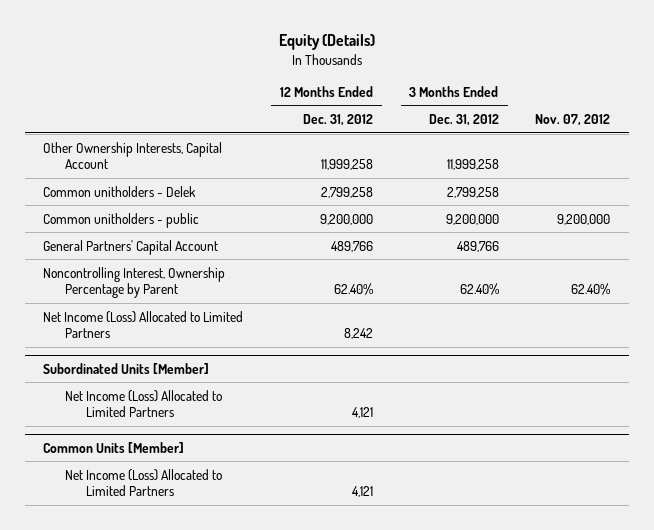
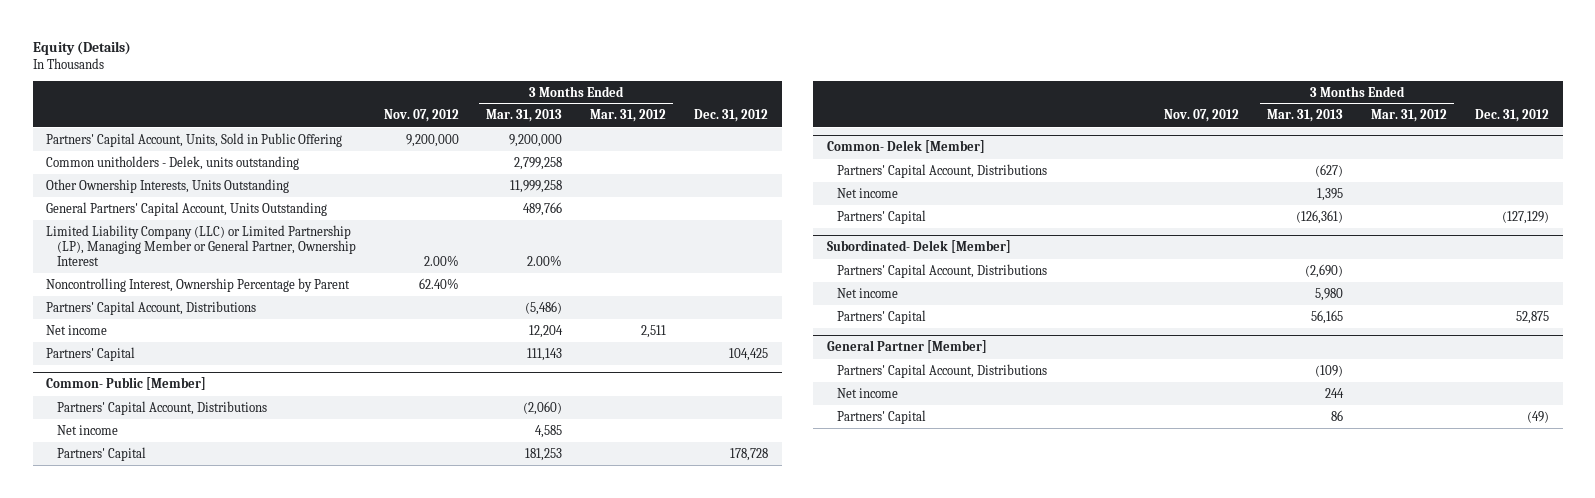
- | 12 Months Ended Dec. 31, 2012 | 3 Months Ended Dec. 31, 2012 | Nov. 07, 2012
+ | Nov. 07, 2012 | 3 Months Ended Mar. 31, 2013 | 3 Months Ended Mar. 31, 2012 | Dec. 31, 2012
- Other Ownership Interests, Capital Account | 11,999,258 | 11,999,258 |
- Common unitholders - Delek | 2,799,258 | 2,799,258 |
- Common unitholders - public | 9,200,000 | 9,200,000 | 9,200,000
- General Partners' Capital Account | 489,766 | 489,766 |
+ Partners' Capital Account, Units, Sold in Public Offering | 9,200,000 | 9,200,000 | |
+ Common unitholders - Delek, units outstanding | | 2,799,258 | |
+ Other Ownership Interests, Units Outstanding | | 11,999,258 | |
+ General Partners' Capital Account, Units Outstanding | | 489,766 | |
+ Limited Liability Company (LLC) or Limited Partnership (LP), Managing Member or General Partner, Ownership Interest | 2.00% | 2.00% | |
- Net Income (Loss) Allocated to Limited Partners | 8,242 | |
- Subordinated Units [Member]
- Net Income (Loss) Allocated to Limited Partners | 4,121 | |
- Common Units [Member]
- Net Income (Loss) Allocated to Limited Partners | 4,121 | |
+ Partners' Capital Account, Distributions | | (5,486) | |
+ Net income | | 12,204 | 2,511 |
+ Partners' Capital | | 111,143 | | 104,425
+ Common- Public [Member]
+ Partners' Capital Account, Distributions | | (2,060) | |
+ Net income | | 4,585 | |
+ Partners' Capital | | 181,253 | | 178,728
+ Common- Delek [Member]
+ Partners' Capital Account, Distributions | | (627) | |
+ Net income | | 1,395 | |
+ Partners' Capital | | (126,361) | | (127,129)
+ Subordinated- Delek [Member]
+ Partners' Capital Account, Distributions | | (2,690) | |
+ Net income | | 5,980 | |
+ Partners' Capital | | 56,165 | | 52,875
+ General Partner [Member]
+ Partners' Capital Account, Distributions | | (109) | |
+ Net income | | 244 | |
+ Partners' Capital | | 86 | | (49)

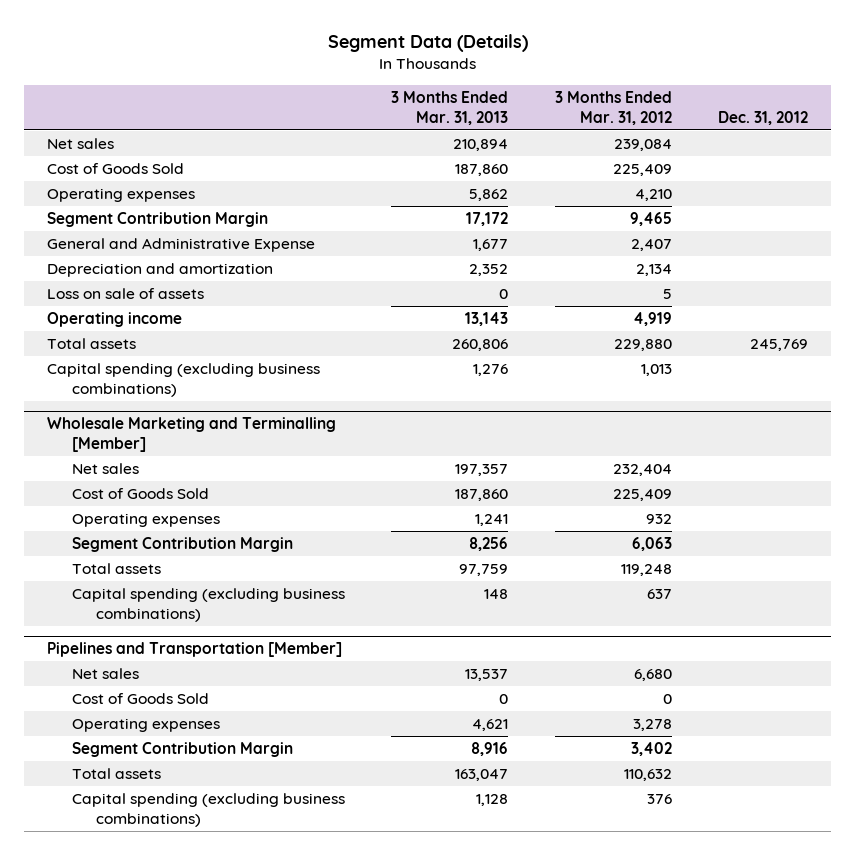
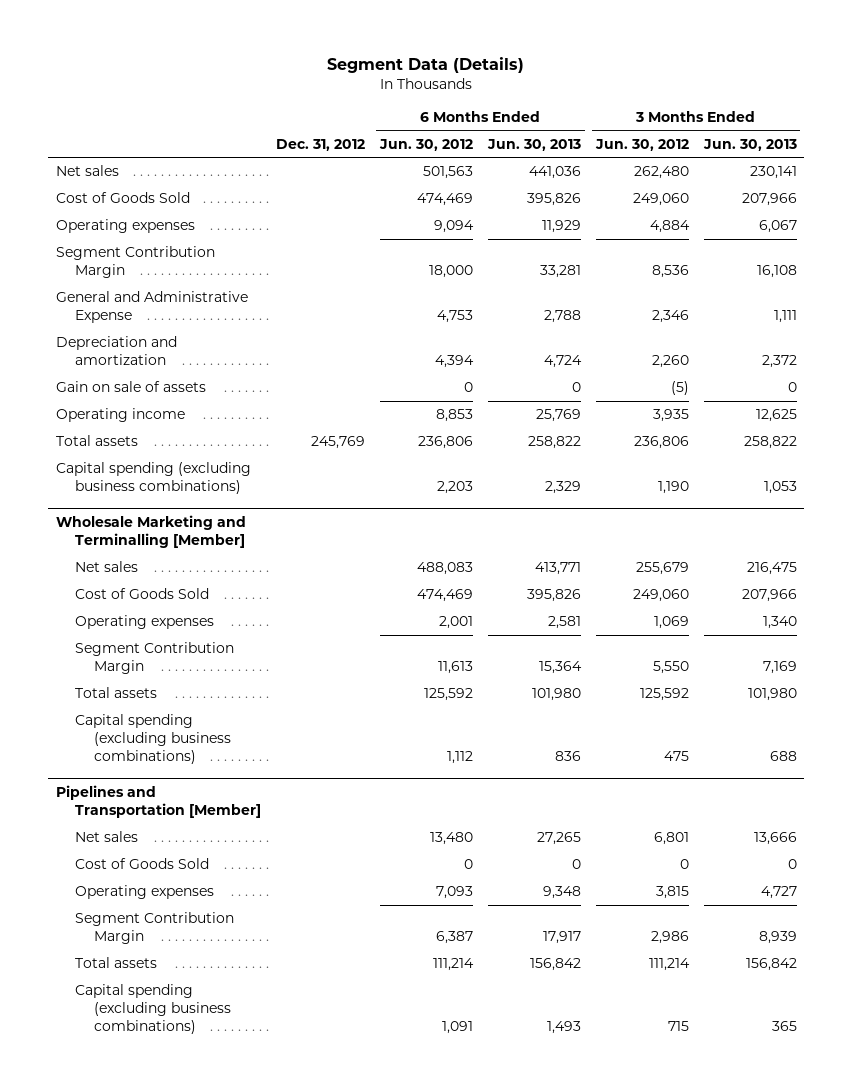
- | 3 Months Ended Mar. 31, 2013 | 3 Months Ended Mar. 31, 2012 | Dec. 31, 2012
+ | Dec. 31, 2012 | 6 Months Ended Jun. 30, 2012 | 6 Months Ended Jun. 30, 2013 | 3 Months Ended Jun. 30, 2012 | 3 Months Ended Jun. 30, 2013
- Loss on sale of assets | 0 | 5 |
+ Gain on sale of assets | | 0 | 0 | (5) | 0

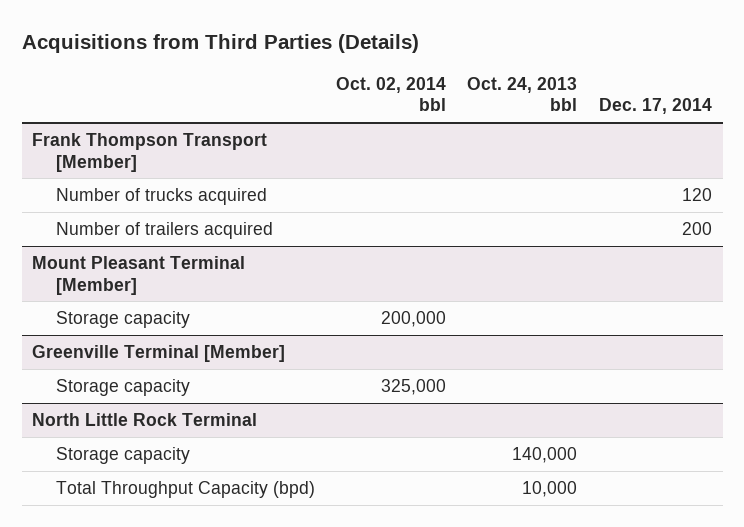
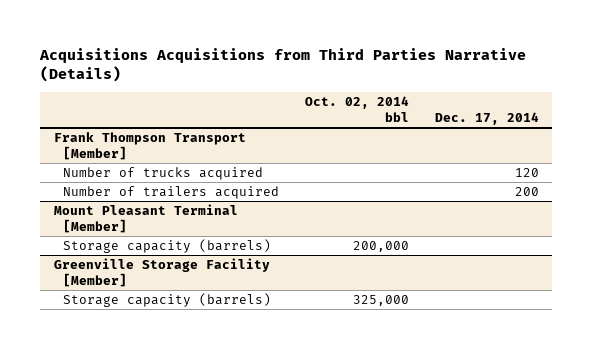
- Acquisitions from Third Parties (Details)
+ Acquisitions Acquisitions from Third Parties Narrative (Details)
- | Oct. 02, 2014 bbl | Oct. 24, 2013 bbl | Dec. 17, 2014
+ | Oct. 02, 2014 bbl | Dec. 17, 2014
@ Mount Pleasant Terminal [Member]
- Storage capacity | 200,000 | |
- Greenville Terminal [Member]
- Storage capacity | 325,000 | |
- North Little Rock Terminal
- Storage capacity | | 140,000 |
- Total Throughput Capacity (bpd) | | 10,000 |
@ Mount Pleasant Terminal [Member]
+ Storage capacity (barrels) | 200,000 |
+ Greenville Storage Facility [Member]
+ Storage capacity (barrels) | 325,000 |

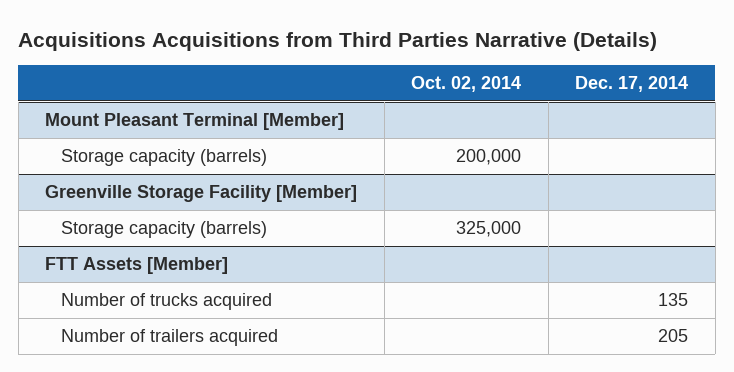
- | Oct. 02, 2014 bbl | Dec. 17, 2014
+ | Oct. 02, 2014 | Dec. 17, 2014
- Frank Thompson Transport [Member]
- Number of trucks acquired | | 120
- Number of trailers acquired | | 200
+ FTT Assets [Member]
+ Number of trucks acquired | | 135
+ Number of trailers acquired | | 205

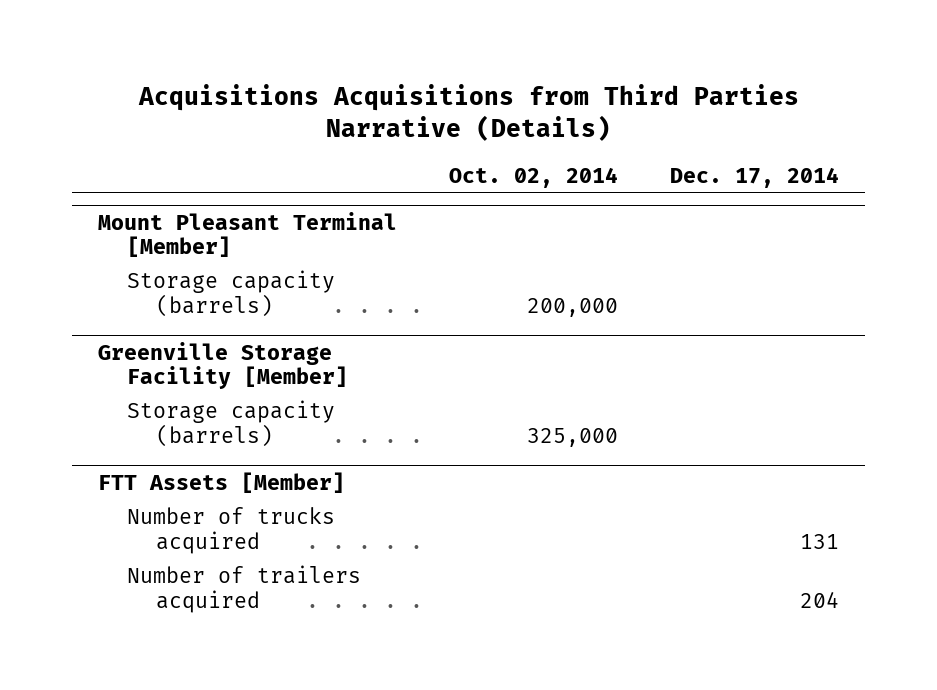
@ FTT Assets [Member]
- Number of trucks acquired | | 135
- Number of trailers acquired | | 205
+ Number of trucks acquired | | 131
+ Number of trailers acquired | | 204

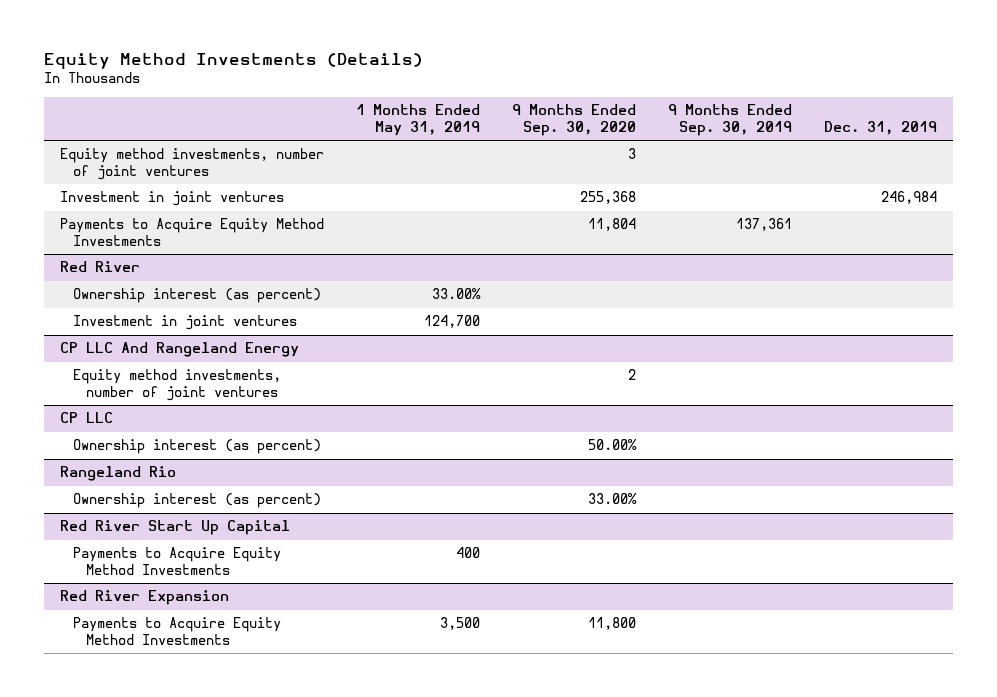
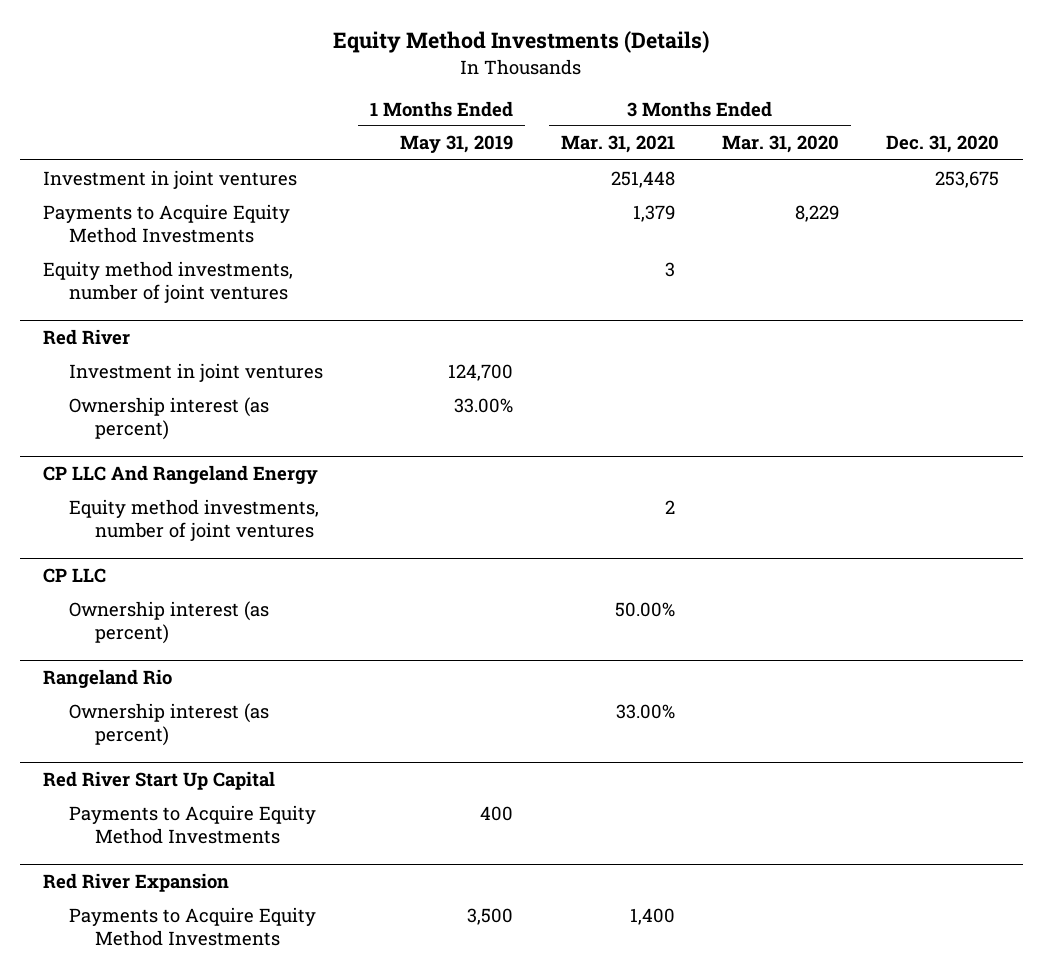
- | 1 Months Ended May 31, 2019 | 9 Months Ended Sep. 30, 2020 | 9 Months Ended Sep. 30, 2019 | Dec. 31, 2019
+ | 1 Months Ended May 31, 2019 | 3 Months Ended Mar. 31, 2021 | 3 Months Ended Mar. 31, 2020 | Dec. 31, 2020
moved down: Equity method investments, number of joint ventures | | 3 | |
@ Red River
moved down: Ownership interest (as percent) | 33.00% | | |

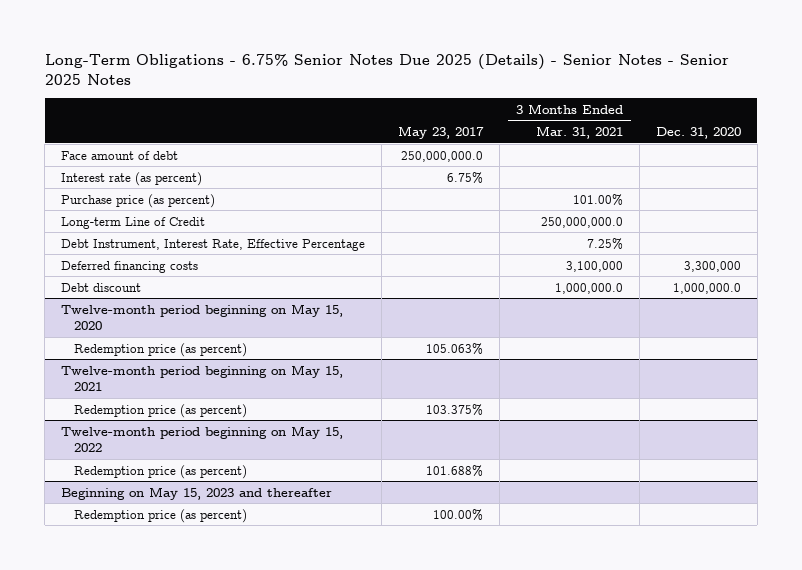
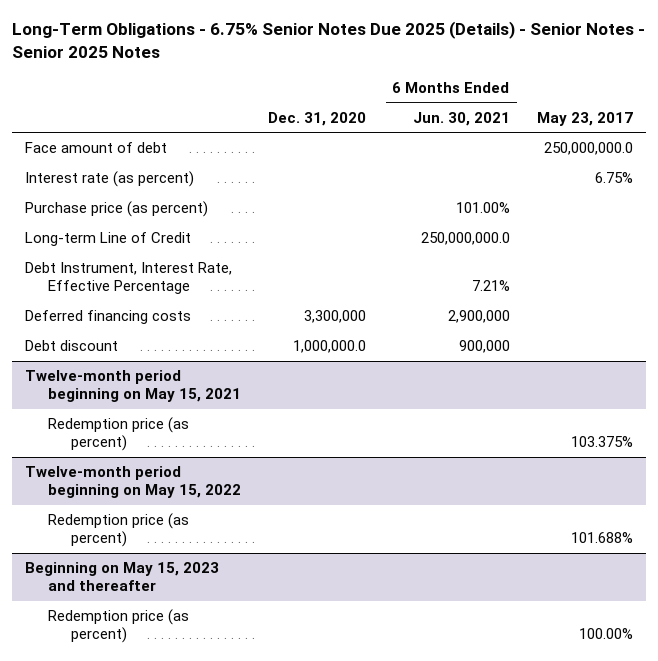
- | May 23, 2017 | 3 Months Ended Mar. 31, 2021 | Dec. 31, 2020
+ | Dec. 31, 2020 | 6 Months Ended Jun. 30, 2021 | May 23, 2017
- Twelve-month period beginning on May 15, 2020
- Redemption price (as percent) | 105.063% | |

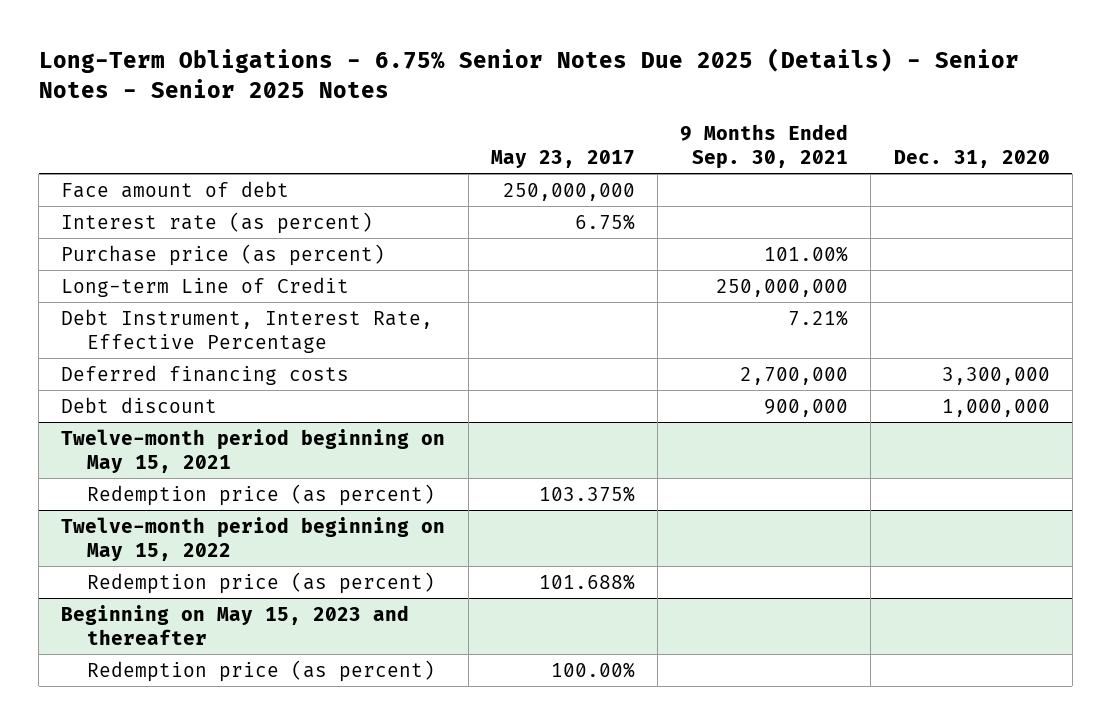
- | Dec. 31, 2020 | 6 Months Ended Jun. 30, 2021 | May 23, 2017
+ | May 23, 2017 | 9 Months Ended Sep. 30, 2021 | Dec. 31, 2020
- Face amount of debt | | | 250,000,000.0
+ Face amount of debt | 250,000,000 | |
- Debt discount | 1,000,000.0 | 900,000 |
+ Debt discount | | 900,000 | 1,000,000

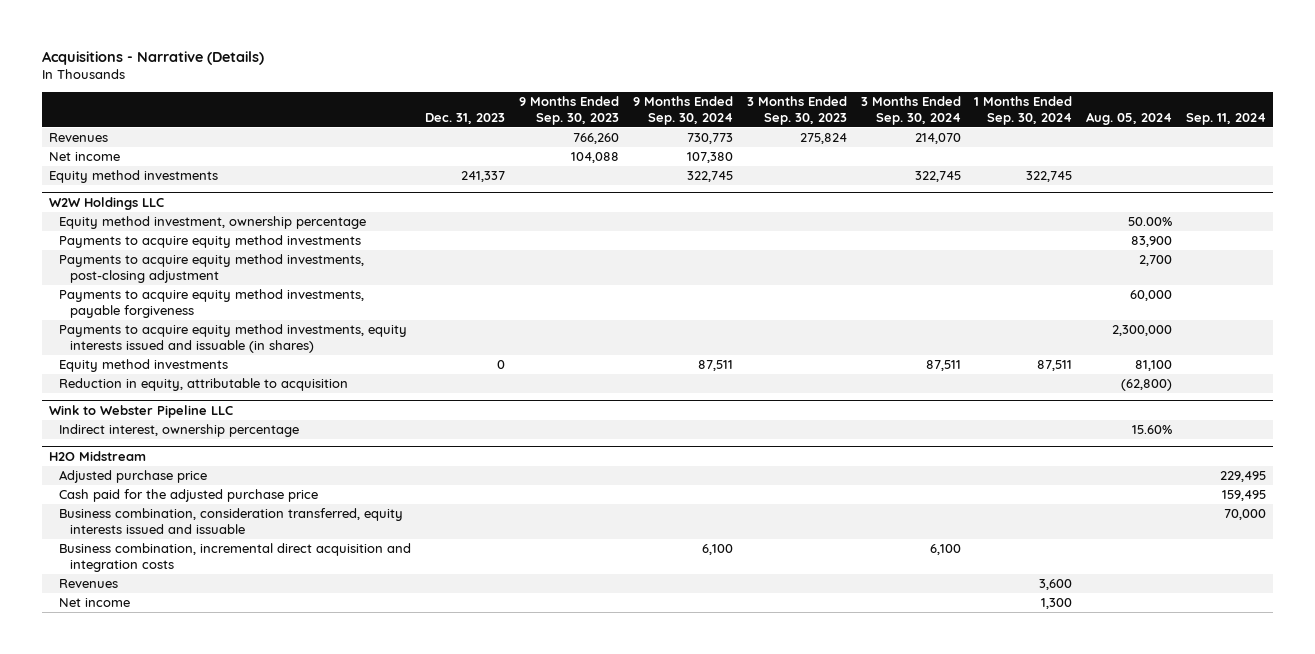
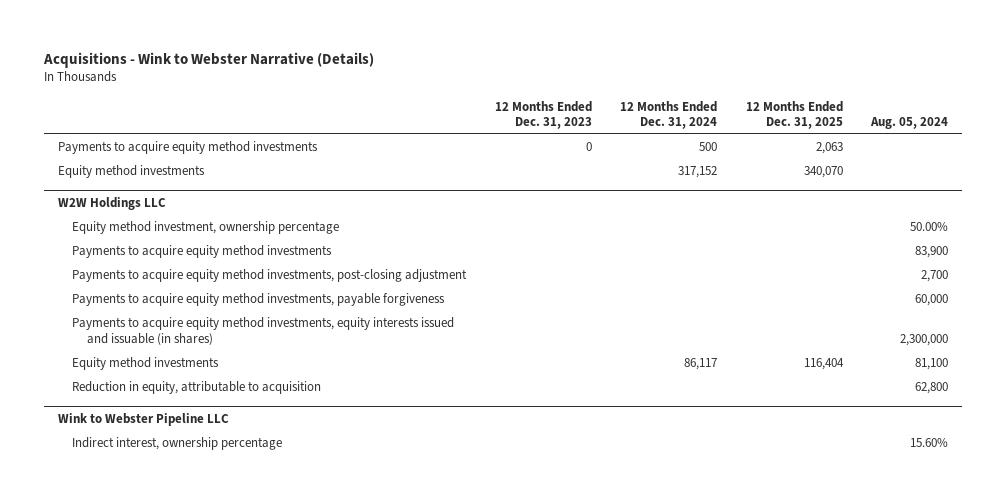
- Acquisitions - Narrative (Details)
+ Acquisitions - Wink to Webster Narrative (Details)
- | Dec. 31, 2023 | 9 Months Ended Sep. 30, 2023 | 9 Months Ended Sep. 30, 2024 | 3 Months Ended Sep. 30, 2023 | 3 Months Ended Sep. 30, 2024 | 1 Months Ended Sep. 30, 2024 | Aug. 05, 2024 | Sep. 11, 2024
+ | 12 Months Ended Dec. 31, 2023 | 12 Months Ended Dec. 31, 2024 | 12 Months Ended Dec. 31, 2025 | Aug. 05, 2024
- Revenues | | 766,260 | 730,773 | 275,824 | 214,070 | | |
- Net income | | 104,088 | 107,380 | | | | |
+ Payments to acquire equity method investments | 0 | 500 | 2,063 |
@ W2W Holdings LLC
- Reduction in equity, attributable to acquisition | | | | | | | (62,800) |
+ Reduction in equity, attributable to acquisition | | | | 62,800
- H2O Midstream
- Adjusted purchase price | | | | | | | | 229,495
- Cash paid for the adjusted purchase price | | | | | | | | 159,495
- Business combination, consideration transferred, equity interests issued and issuable | | | | | | | | 70,000
- Business combination, incremental direct acquisition and integration costs | | | 6,100 | | 6,100 | | |
- Revenues | | | | | | 3,600 | |
- Net income | | | | | | 1,300 | |

